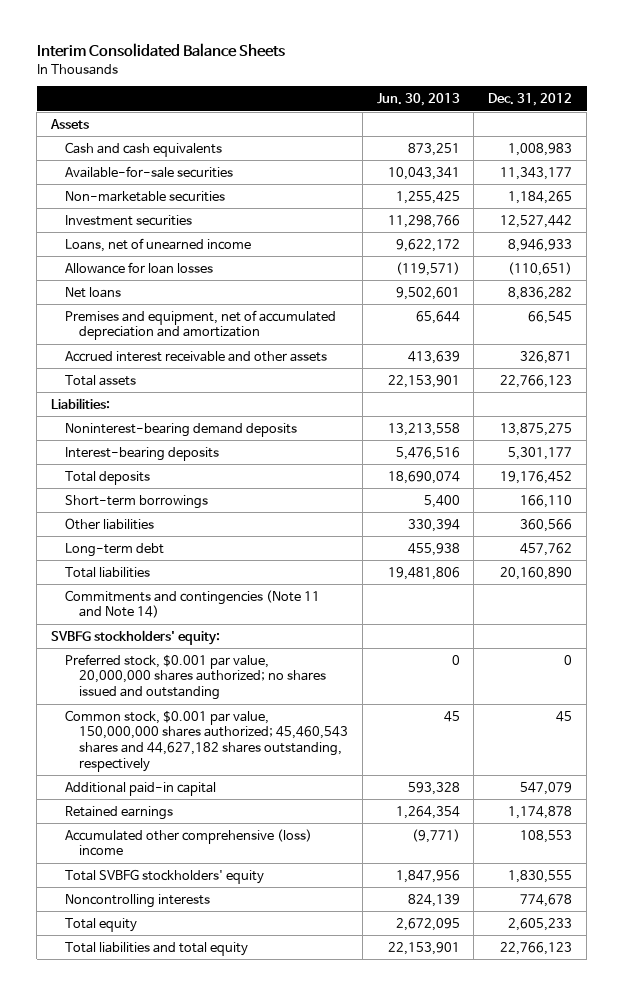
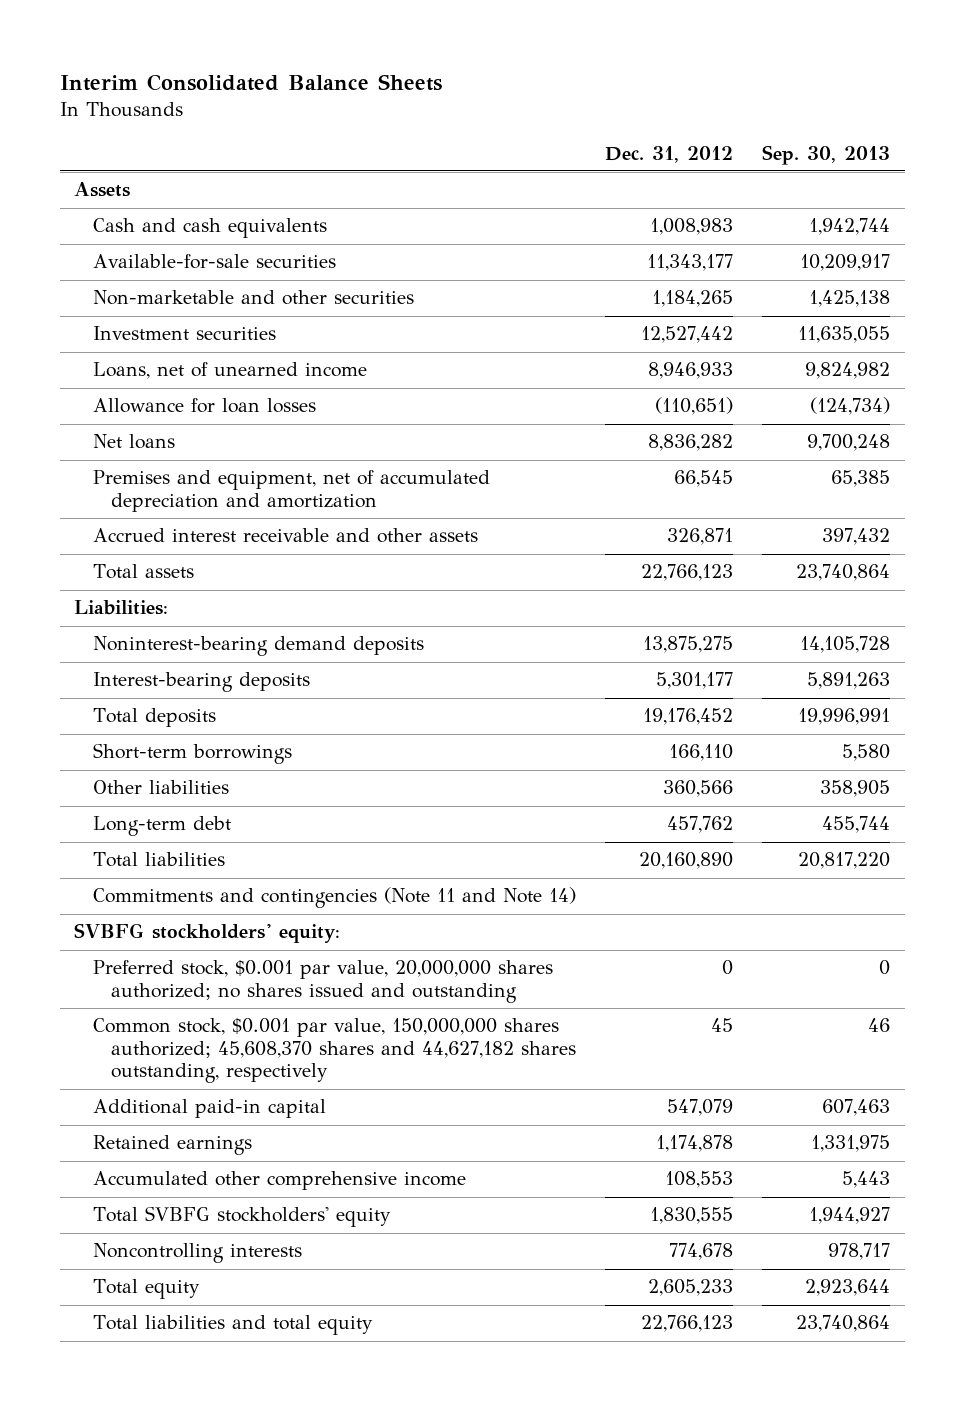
- | Jun. 30, 2013 | Dec. 31, 2012
+ | Dec. 31, 2012 | Sep. 30, 2013
- Non-marketable securities | 1,255,425 | 1,184,265
+ Non-marketable and other securities | 1,184,265 | 1,425,138
- Common stock, $0.001 par value, 150,000,000 shares authorized; 45,460,543 shares and 44,627,182 shares outstanding, respectively | 45 | 45
+ Common stock, $0.001 par value, 150,000,000 shares authorized; 45,608,370 shares and 44,627,182 shares outstanding, respectively | 45 | 46
- Accumulated other comprehensive (loss) income | (9,771) | 108,553
+ Accumulated other comprehensive income | 108,553 | 5,443

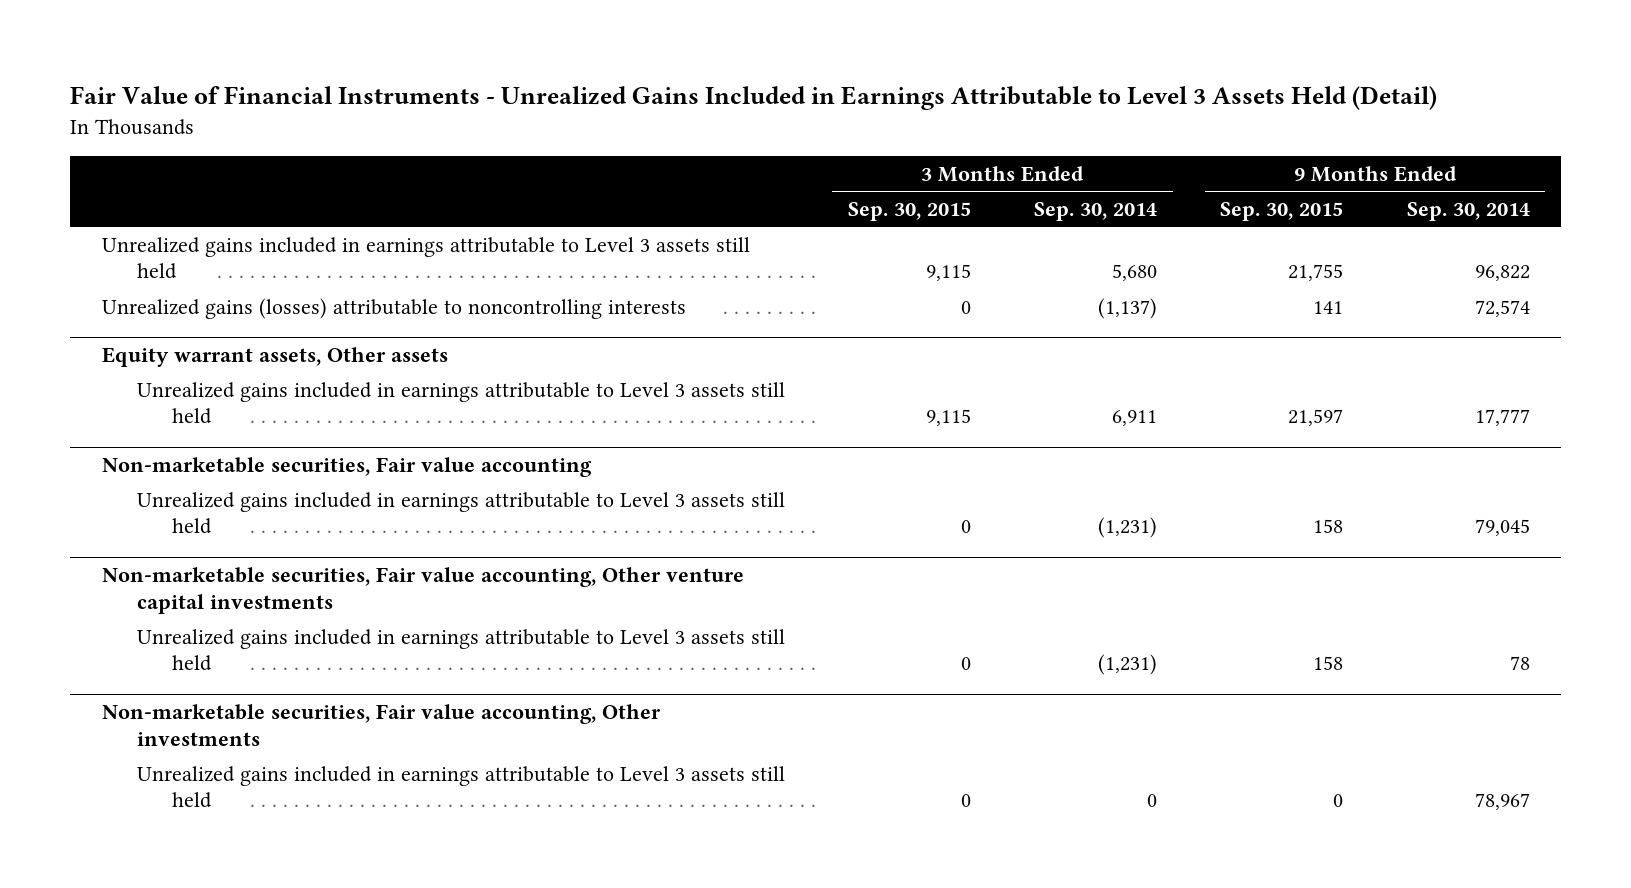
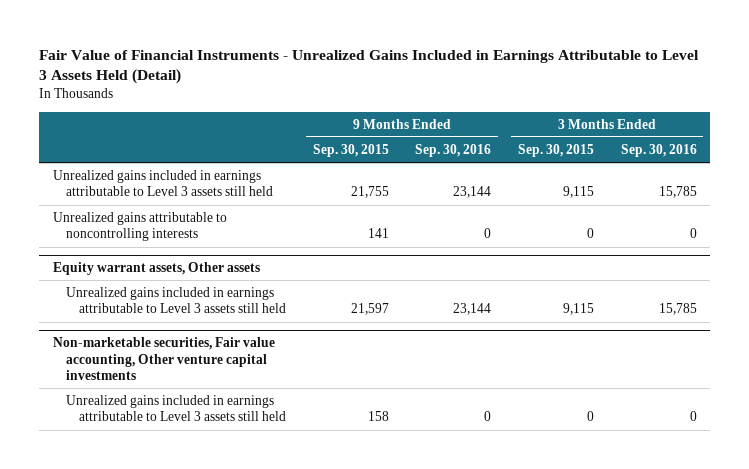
- | 3 Months Ended Sep. 30, 2015 | 3 Months Ended Sep. 30, 2014 | 9 Months Ended Sep. 30, 2015 | 9 Months Ended Sep. 30, 2014
+ | 9 Months Ended Sep. 30, 2015 | 9 Months Ended Sep. 30, 2016 | 3 Months Ended Sep. 30, 2015 | 3 Months Ended Sep. 30, 2016
- Unrealized gains (losses) attributable to noncontrolling interests | 0 | (1,137) | 141 | 72,574
+ Unrealized gains attributable to noncontrolling interests | 141 | 0 | 0 | 0
- Non-marketable securities, Fair value accounting
- Unrealized gains included in earnings attributable to Level 3 assets still held | 0 | (1,231) | 158 | 79,045
- Non-marketable securities, Fair value accounting, Other investments
- Unrealized gains included in earnings attributable to Level 3 assets still held | 0 | 0 | 0 | 78,967

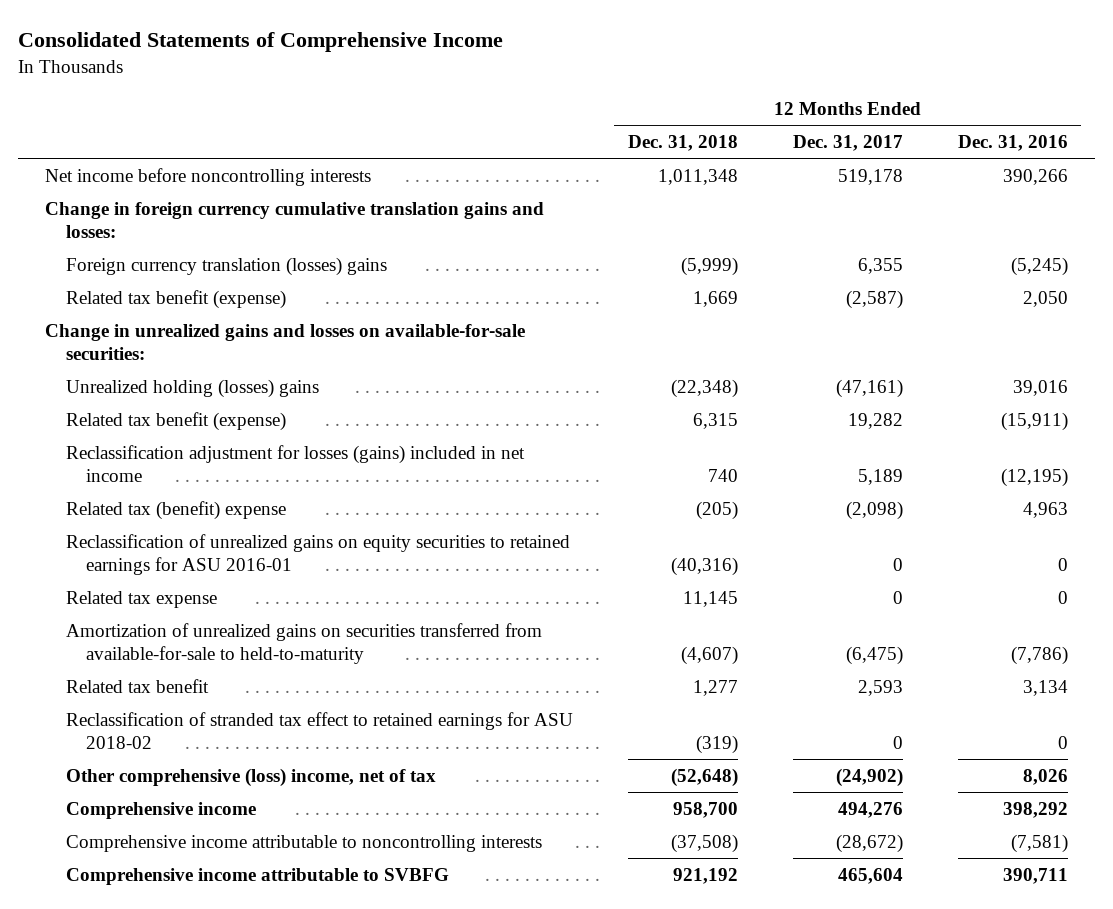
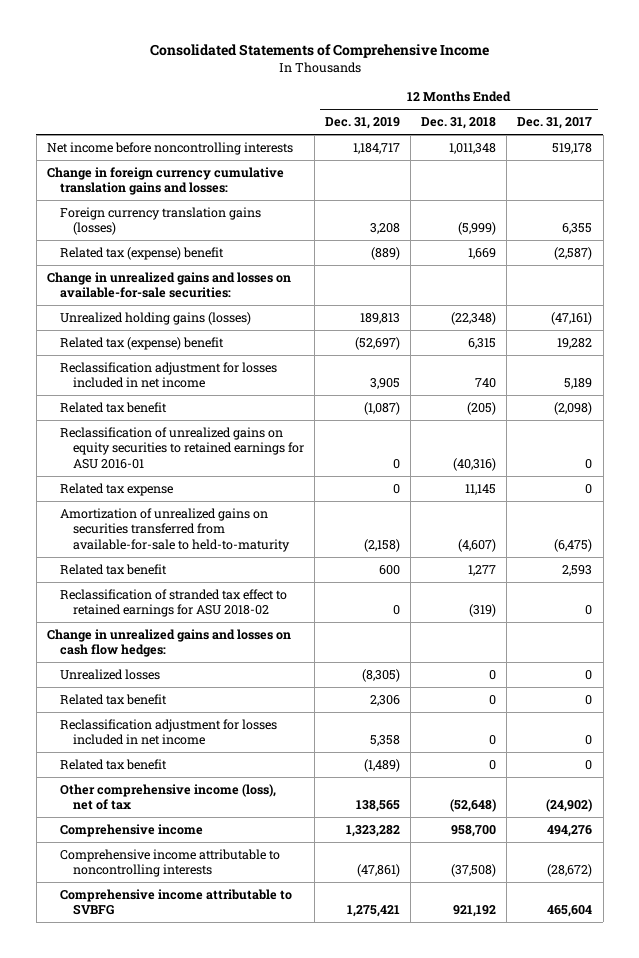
- | 12 Months Ended Dec. 31, 2018 | 12 Months Ended Dec. 31, 2017 | 12 Months Ended Dec. 31, 2016
+ | 12 Months Ended Dec. 31, 2019 | 12 Months Ended Dec. 31, 2018 | 12 Months Ended Dec. 31, 2017
- Foreign currency translation (losses) gains | (5,999) | 6,355 | (5,245)
- Related tax benefit (expense) | 1,669 | (2,587) | 2,050
+ Foreign currency translation gains (losses) | 3,208 | (5,999) | 6,355
+ Related tax (expense) benefit | (889) | 1,669 | (2,587)
- Unrealized holding (losses) gains | (22,348) | (47,161) | 39,016
- Related tax benefit (expense) | 6,315 | 19,282 | (15,911)
- Reclassification adjustment for losses (gains) included in net income | 740 | 5,189 | (12,195)
- Related tax (benefit) expense | (205) | (2,098) | 4,963
+ Unrealized holding gains (losses) | 189,813 | (22,348) | (47,161)
+ Related tax (expense) benefit | (52,697) | 6,315 | 19,282
+ Reclassification adjustment for losses included in net income | 3,905 | 740 | 5,189
+ Related tax benefit | (1,087) | (205) | (2,098)
- Other comprehensive (loss) income, net of tax | (52,648) | (24,902) | 8,026
+ Change in unrealized gains and losses on cash flow hedges:
+ Unrealized losses | (8,305) | 0 | 0
+ Related tax benefit | 2,306 | 0 | 0
+ Reclassification adjustment for losses included in net income | 5,358 | 0 | 0
+ Related tax benefit | (1,489) | 0 | 0
+ Other comprehensive income (loss), net of tax | 138,565 | (52,648) | (24,902)

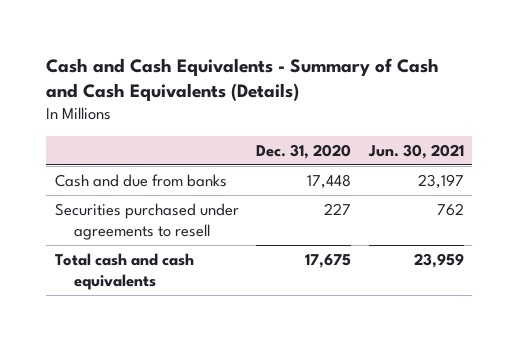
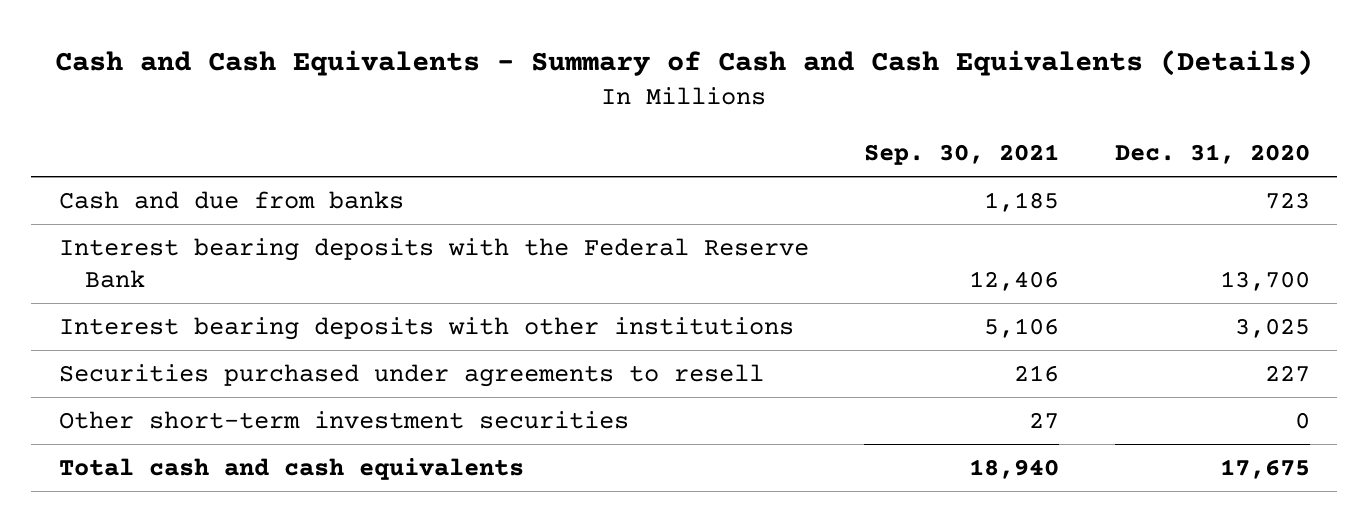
- | Dec. 31, 2020 | Jun. 30, 2021
+ | Sep. 30, 2021 | Dec. 31, 2020
- Cash and due from banks | 17,448 | 23,197
+ Cash and due from banks | 1,185 | 723
+ Interest bearing deposits with the Federal Reserve Bank | 12,406 | 13,700
+ Interest bearing deposits with other institutions | 5,106 | 3,025
+ Other short-term investment securities | 27 | 0

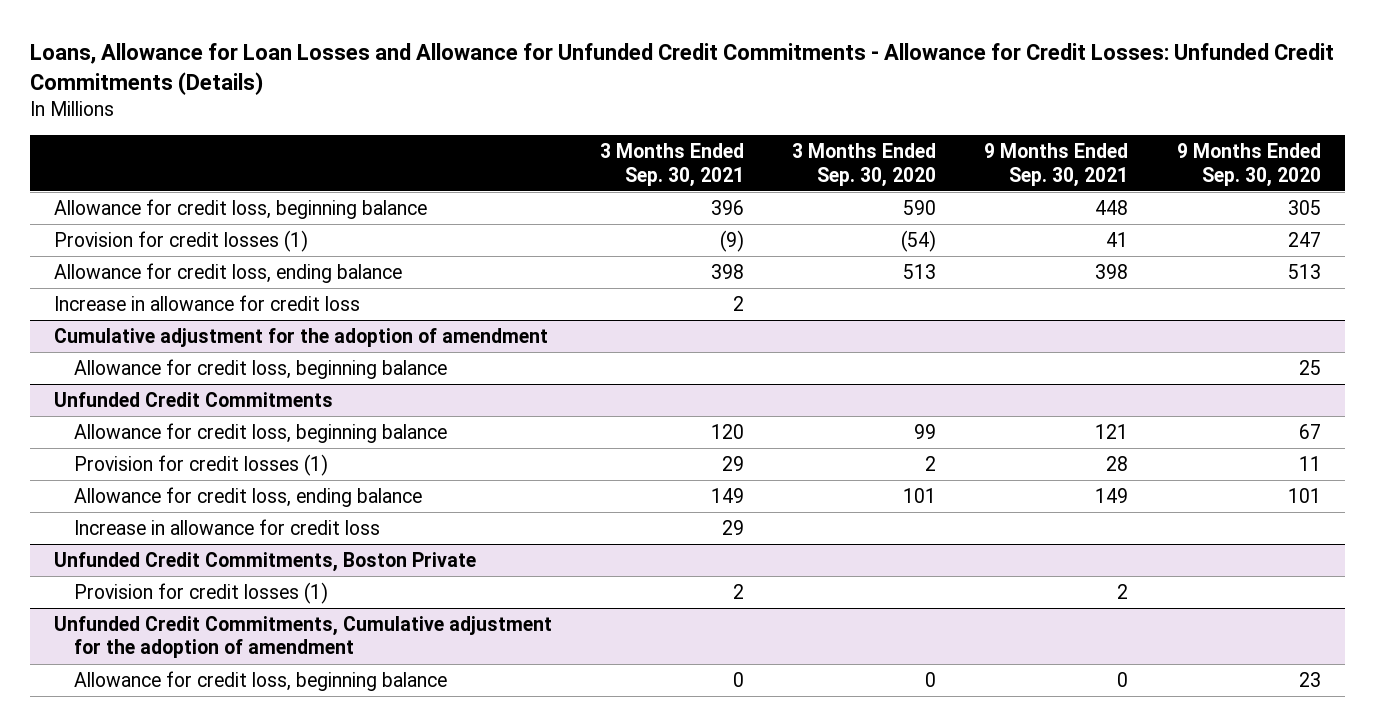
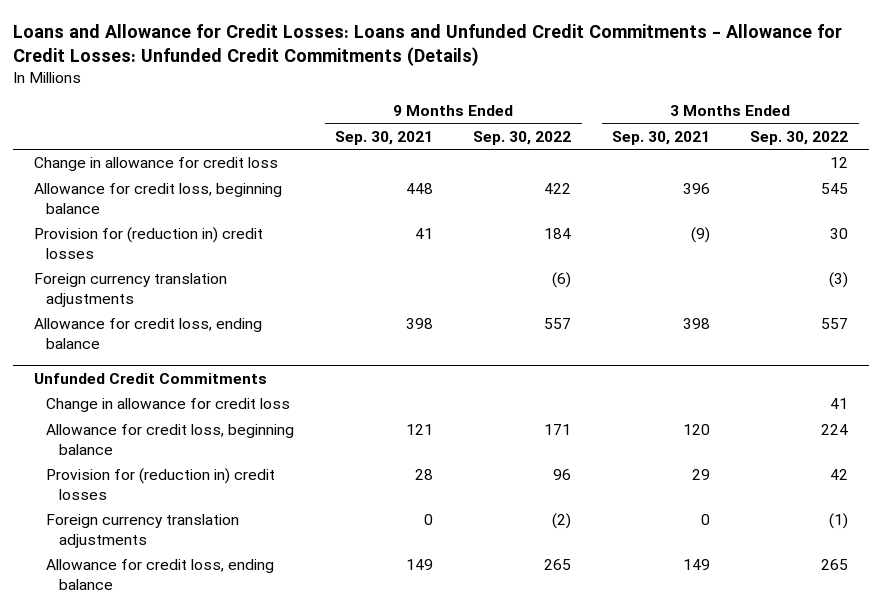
- Loans, Allowance for Loan Losses and Allowance for Unfunded Credit Commitments - Allowance for Credit Losses: Unfunded Credit Commitments (Details)
+ Loans and Allowance for Credit Losses: Loans and Unfunded Credit Commitments - Allowance for Credit Losses: Unfunded Credit Commitments (Details)
- | 3 Months Ended Sep. 30, 2021 | 3 Months Ended Sep. 30, 2020 | 9 Months Ended Sep. 30, 2021 | 9 Months Ended Sep. 30, 2020
+ | 9 Months Ended Sep. 30, 2021 | 9 Months Ended Sep. 30, 2022 | 3 Months Ended Sep. 30, 2021 | 3 Months Ended Sep. 30, 2022
+ Change in allowance for credit loss | | | | 12
- Provision for credit losses (1) | (9) | (54) | 41 | 247
+ Provision for (reduction in) credit losses | 41 | 184 | (9) | 30
+ Foreign currency translation adjustments | | (6) | | (3)
- Increase in allowance for credit loss | 2 | | |
- Cumulative adjustment for the adoption of amendment
- Allowance for credit loss, beginning balance | | | | 25
@ Unfunded Credit Commitments
+ Change in allowance for credit loss | | | | 41
- Provision for credit losses (1) | 29 | 2 | 28 | 11
+ Provision for (reduction in) credit losses | 28 | 96 | 29 | 42
+ Foreign currency translation adjustments | 0 | (2) | 0 | (1)
- Increase in allowance for credit loss | 29 | | |
- Unfunded Credit Commitments, Boston Private
- Provision for credit losses (1) | 2 | | 2 |
- Unfunded Credit Commitments, Cumulative adjustment for the adoption of amendment
- Allowance for credit loss, beginning balance | 0 | 0 | 0 | 23

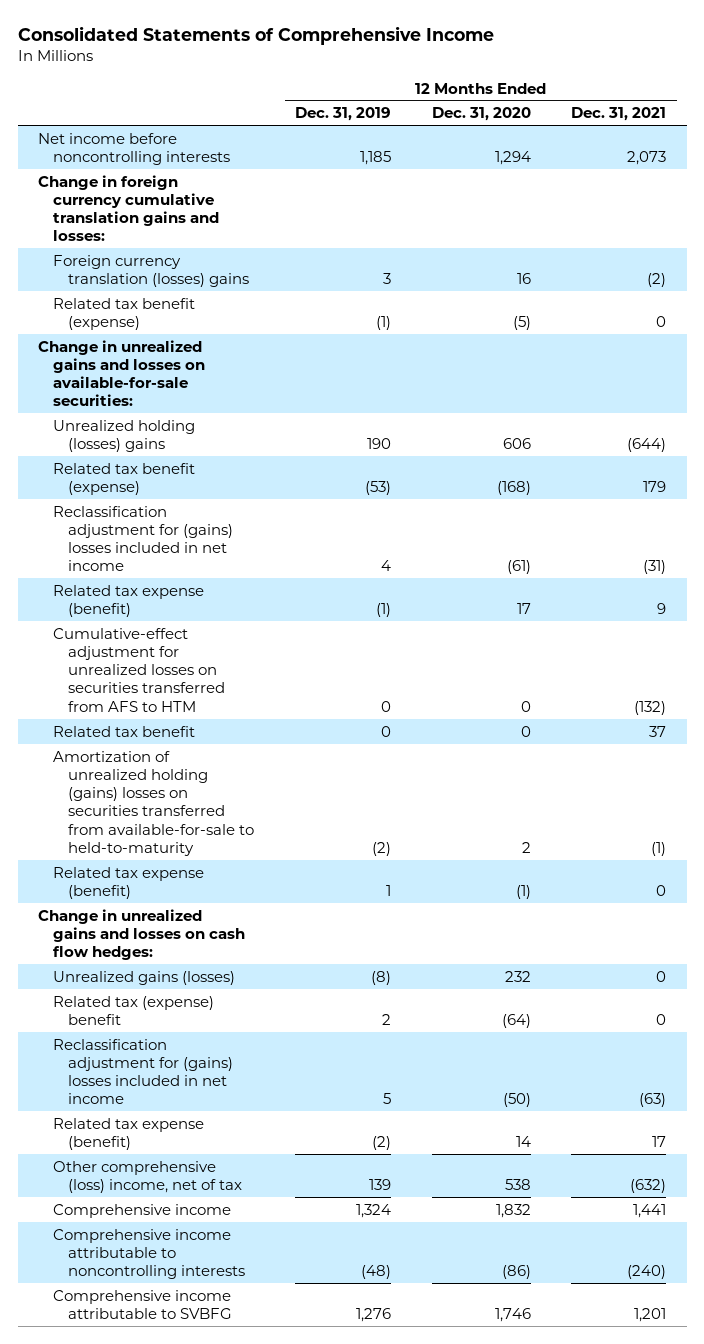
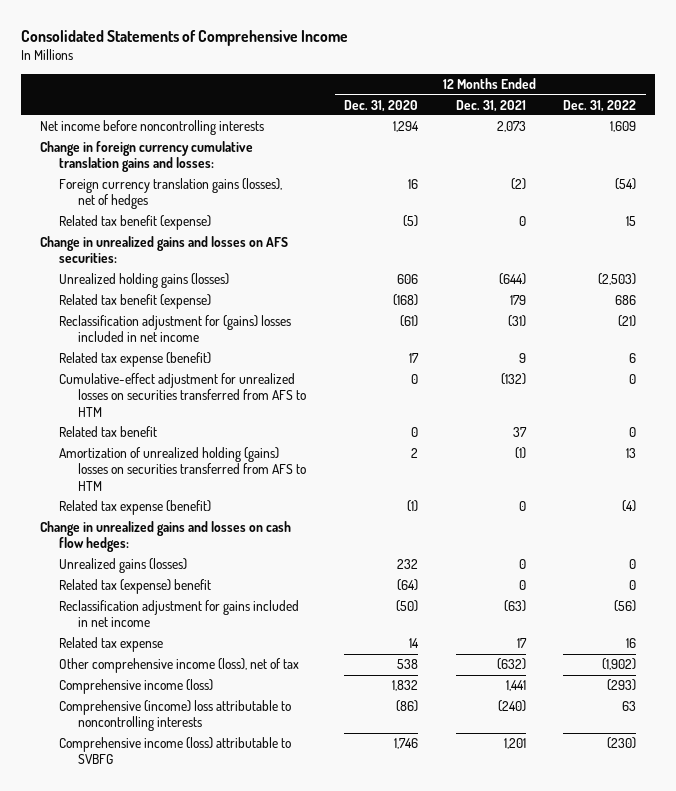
- | 12 Months Ended Dec. 31, 2019 | 12 Months Ended Dec. 31, 2020 | 12 Months Ended Dec. 31, 2021
+ | 12 Months Ended Dec. 31, 2020 | 12 Months Ended Dec. 31, 2021 | 12 Months Ended Dec. 31, 2022
- Foreign currency translation (losses) gains | 3 | 16 | (2)
+ Foreign currency translation gains (losses), net of hedges | 16 | (2) | (54)
- Change in unrealized gains and losses on available-for-sale securities:
- Unrealized holding (losses) gains | 190 | 606 | (644)
+ Change in unrealized gains and losses on AFS securities:
+ Unrealized holding gains (losses) | 606 | (644) | (2,503)
- Amortization of unrealized holding (gains) losses on securities transferred from available-for-sale to held-to-maturity | (2) | 2 | (1)
+ Amortization of unrealized holding (gains) losses on securities transferred from AFS to HTM | 2 | (1) | 13
- Reclassification adjustment for (gains) losses included in net income | 5 | (50) | (63)
- Related tax expense (benefit) | (2) | 14 | 17
- Other comprehensive (loss) income, net of tax | 139 | 538 | (632)
- Comprehensive income | 1,324 | 1,832 | 1,441
- Comprehensive income attributable to noncontrolling interests | (48) | (86) | (240)
- Comprehensive income attributable to SVBFG | 1,276 | 1,746 | 1,201
+ Reclassification adjustment for gains included in net income | (50) | (63) | (56)
+ Related tax expense | 14 | 17 | 16
+ Other comprehensive income (loss), net of tax | 538 | (632) | (1,902)
+ Comprehensive income (loss) | 1,832 | 1,441 | (293)
+ Comprehensive (income) loss attributable to noncontrolling interests | (86) | (240) | 63
+ Comprehensive income (loss) attributable to SVBFG | 1,746 | 1,201 | (230)

